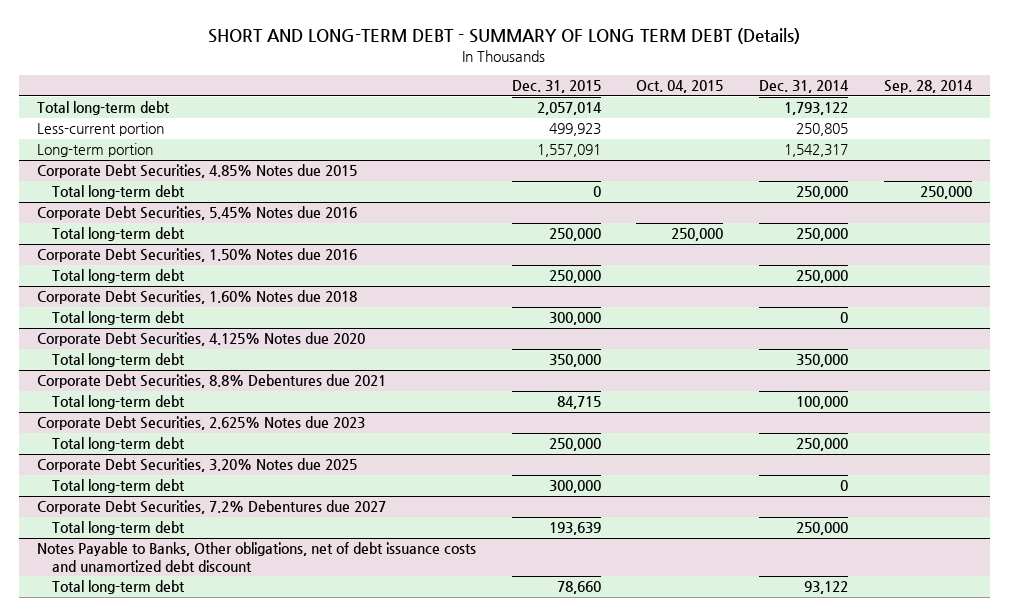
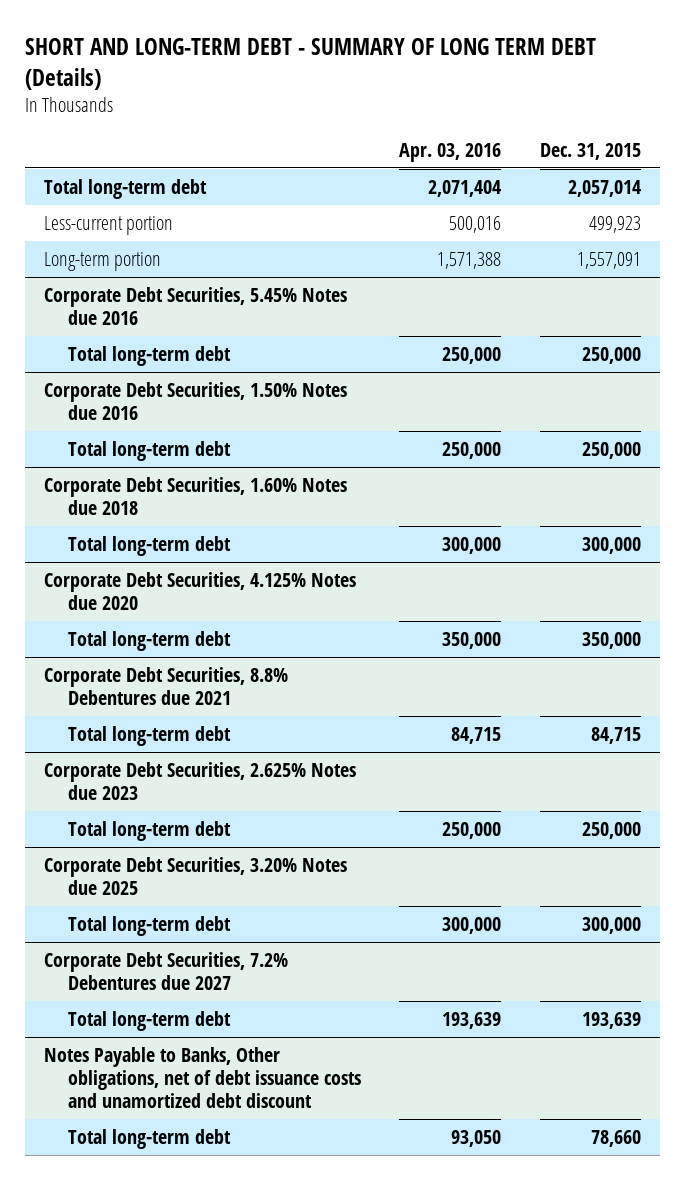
- | Dec. 31, 2015 | Oct. 04, 2015 | Dec. 31, 2014 | Sep. 28, 2014
+ | Apr. 03, 2016 | Dec. 31, 2015
- Corporate Debt Securities, 4.85% Notes due 2015
- Total long-term debt | 0 | | 250,000 | 250,000

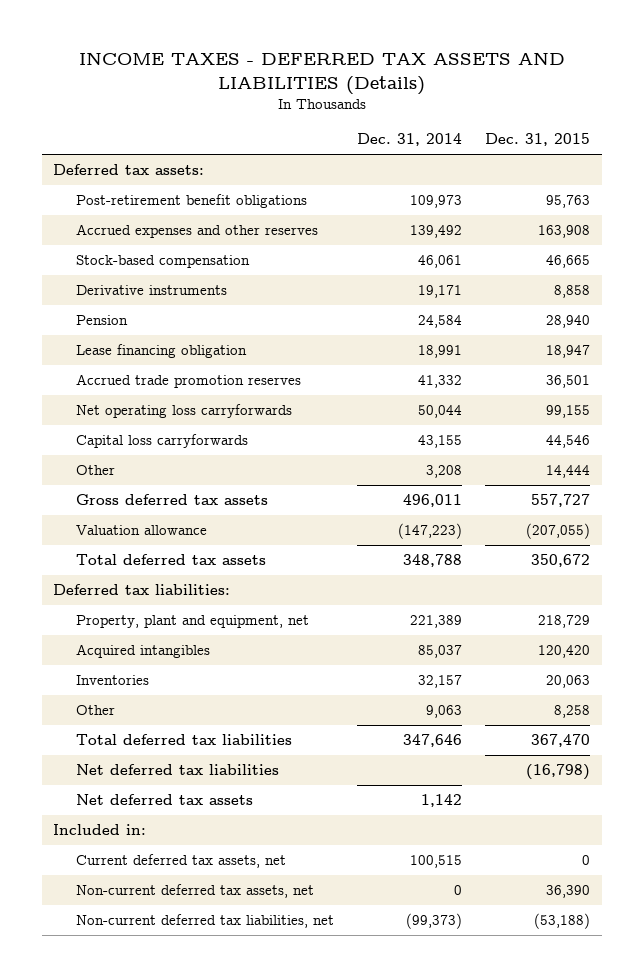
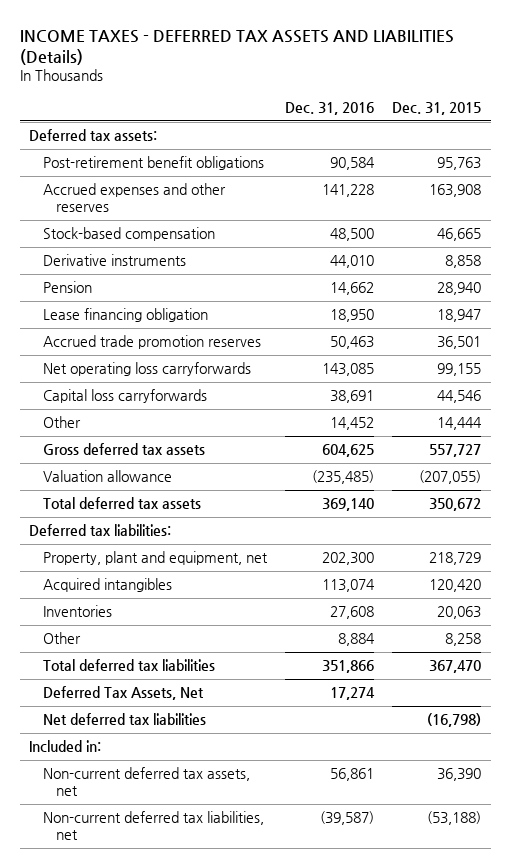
- | Dec. 31, 2014 | Dec. 31, 2015
+ | Dec. 31, 2016 | Dec. 31, 2015
+ Deferred Tax Assets, Net | 17,274 |
- Net deferred tax assets | 1,142 |
- Current deferred tax assets, net | 100,515 | 0

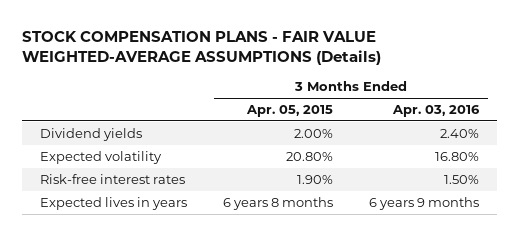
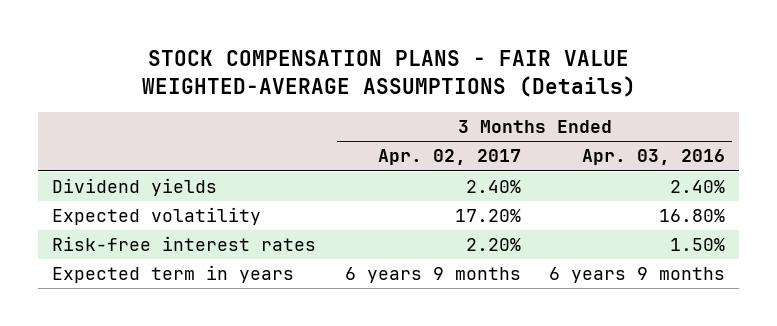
- | 3 Months Ended Apr. 05, 2015 | 3 Months Ended Apr. 03, 2016
+ | 3 Months Ended Apr. 02, 2017 | 3 Months Ended Apr. 03, 2016
- Expected lives in years | 6 years 8 months | 6 years 9 months
+ Expected term in years | 6 years 9 months | 6 years 9 months

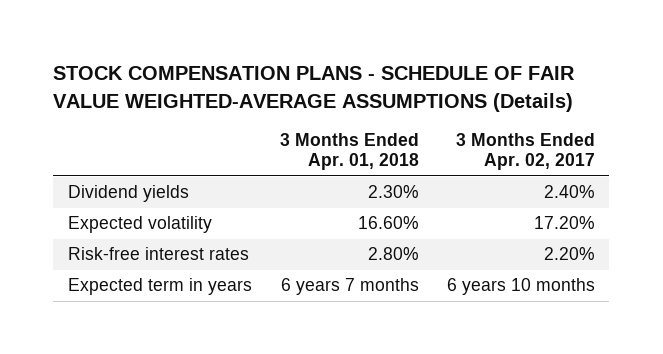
- STOCK COMPENSATION PLANS - FAIR VALUE WEIGHTED-AVERAGE ASSUMPTIONS (Details)
+ STOCK COMPENSATION PLANS - SCHEDULE OF FAIR VALUE WEIGHTED-AVERAGE ASSUMPTIONS (Details)
- | 3 Months Ended Apr. 02, 2017 | 3 Months Ended Apr. 03, 2016
+ | 3 Months Ended Apr. 01, 2018 | 3 Months Ended Apr. 02, 2017
- Expected term in years | 6 years 9 months | 6 years 9 months
+ Expected term in years | 6 years 7 months | 6 years 10 months

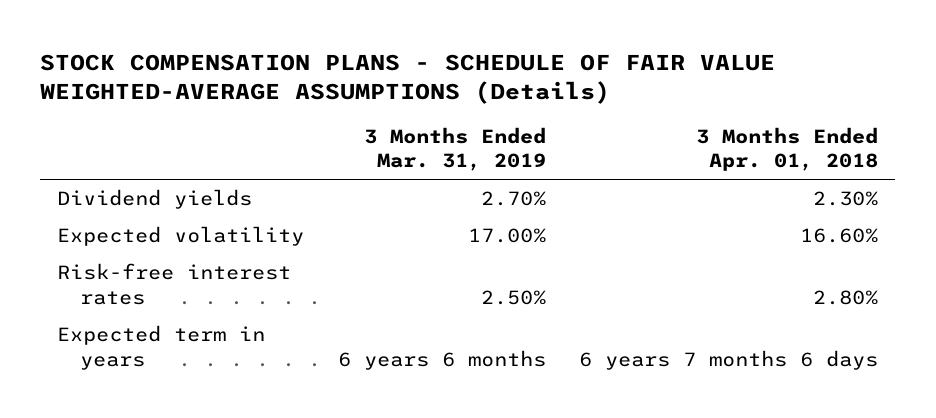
- | 3 Months Ended Apr. 01, 2018 | 3 Months Ended Apr. 02, 2017
+ | 3 Months Ended Mar. 31, 2019 | 3 Months Ended Apr. 01, 2018
- Expected term in years | 6 years 7 months | 6 years 10 months
+ Expected term in years | 6 years 6 months | 6 years 7 months 6 days

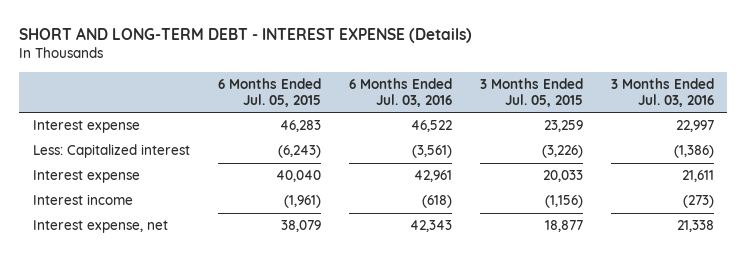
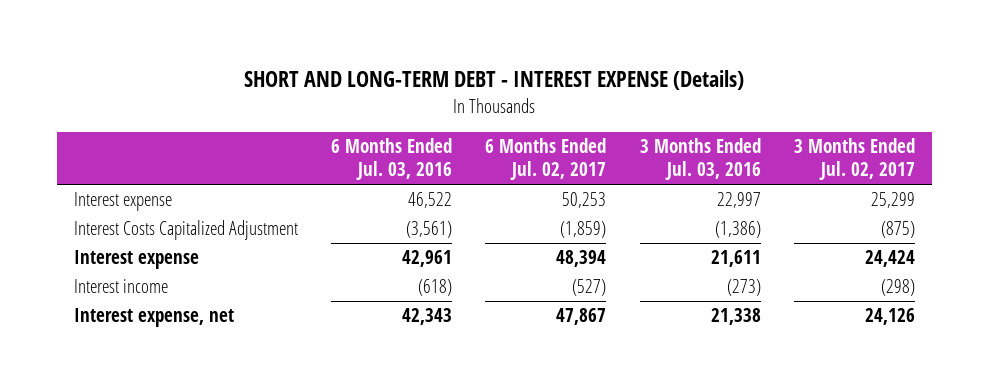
- | 6 Months Ended Jul. 05, 2015 | 6 Months Ended Jul. 03, 2016 | 3 Months Ended Jul. 05, 2015 | 3 Months Ended Jul. 03, 2016
+ | 6 Months Ended Jul. 03, 2016 | 6 Months Ended Jul. 02, 2017 | 3 Months Ended Jul. 03, 2016 | 3 Months Ended Jul. 02, 2017
- Less: Capitalized interest | (6,243) | (3,561) | (3,226) | (1,386)
+ Interest Costs Capitalized Adjustment | (3,561) | (1,859) | (1,386) | (875)

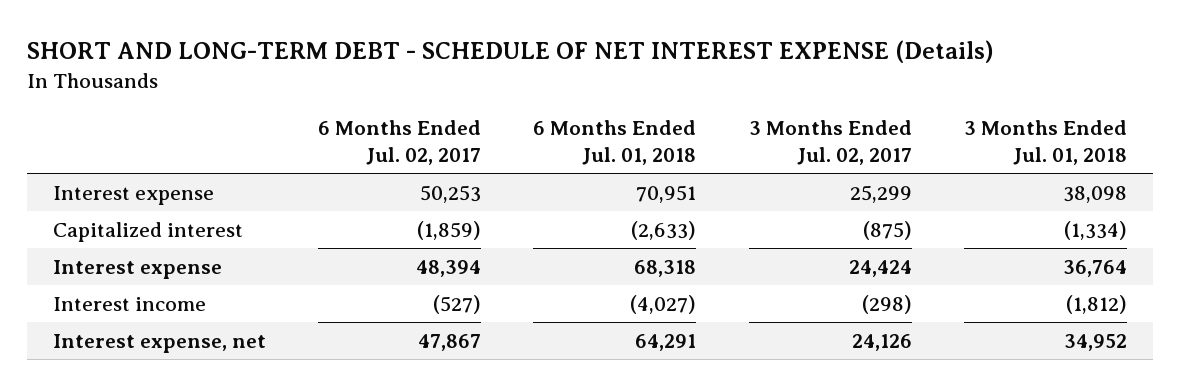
- SHORT AND LONG-TERM DEBT - INTEREST EXPENSE (Details)
+ SHORT AND LONG-TERM DEBT - SCHEDULE OF NET INTEREST EXPENSE (Details)
- | 6 Months Ended Jul. 03, 2016 | 6 Months Ended Jul. 02, 2017 | 3 Months Ended Jul. 03, 2016 | 3 Months Ended Jul. 02, 2017
+ | 6 Months Ended Jul. 02, 2017 | 6 Months Ended Jul. 01, 2018 | 3 Months Ended Jul. 02, 2017 | 3 Months Ended Jul. 01, 2018
- Interest Costs Capitalized Adjustment | (3,561) | (1,859) | (1,386) | (875)
+ Capitalized interest | (1,859) | (2,633) | (875) | (1,334)

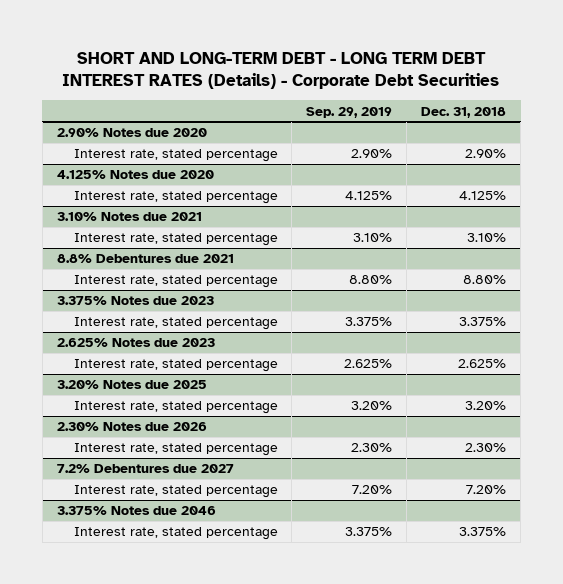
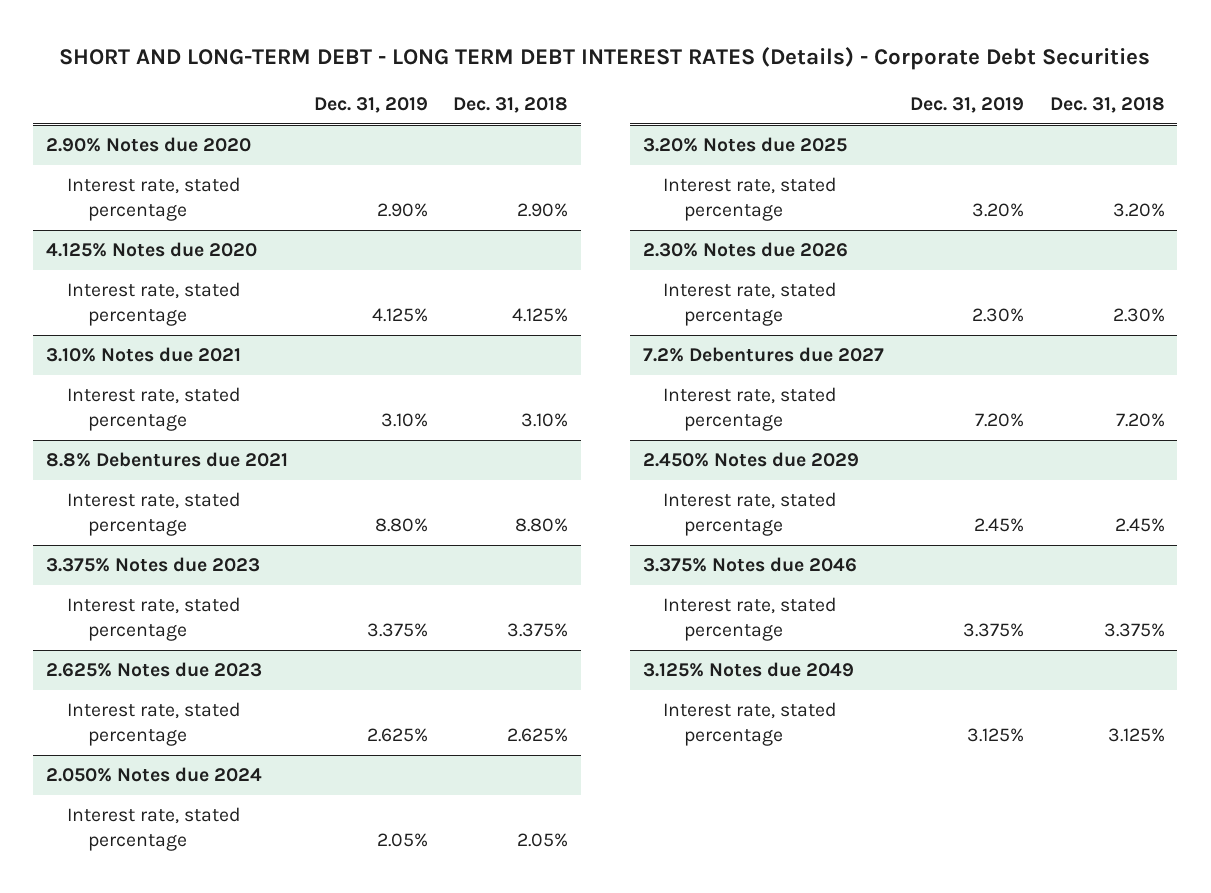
- | Sep. 29, 2019 | Dec. 31, 2018
+ | Dec. 31, 2019 | Dec. 31, 2018
+ 2.050% Notes due 2024
+ Interest rate, stated percentage | 2.05% | 2.05%
+ 2.450% Notes due 2029
+ Interest rate, stated percentage | 2.45% | 2.45%
+ 3.125% Notes due 2049
+ Interest rate, stated percentage | 3.125% | 3.125%

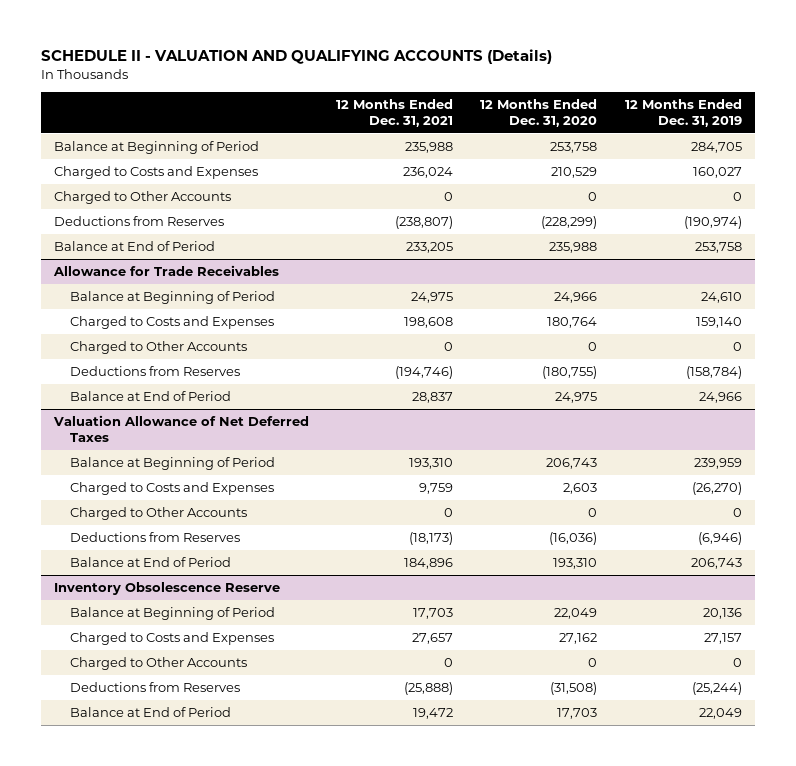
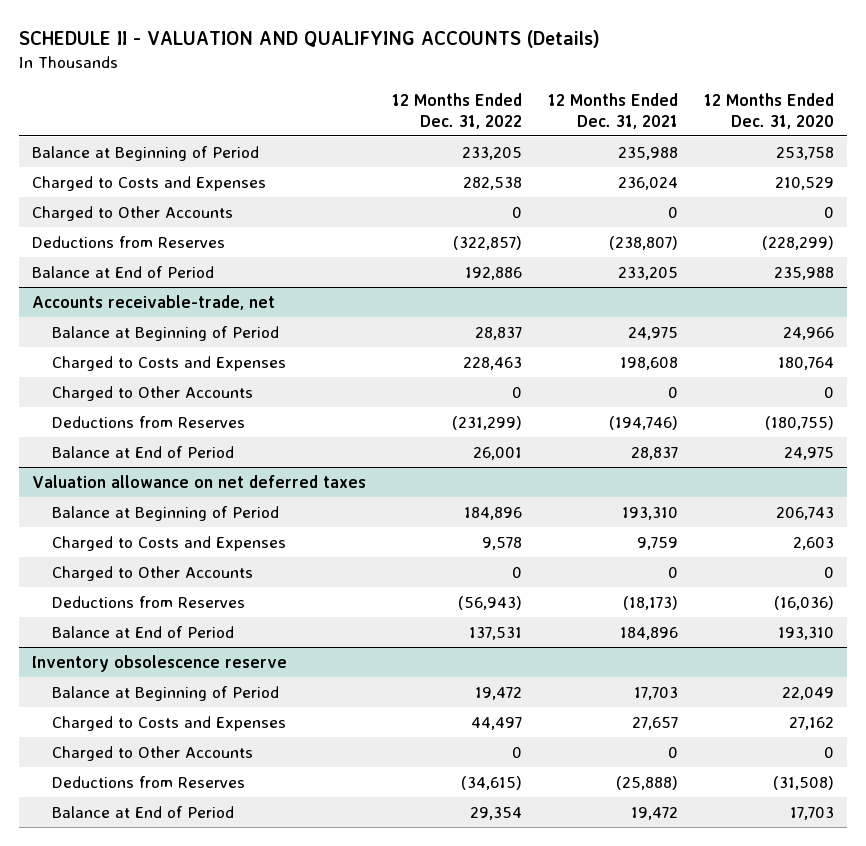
- | 12 Months Ended Dec. 31, 2021 | 12 Months Ended Dec. 31, 2020 | 12 Months Ended Dec. 31, 2019
+ | 12 Months Ended Dec. 31, 2022 | 12 Months Ended Dec. 31, 2021 | 12 Months Ended Dec. 31, 2020
- Allowance for Trade Receivables
+ Accounts receivable-trade, net
- Valuation Allowance of Net Deferred Taxes
+ Valuation allowance on net deferred taxes
- Inventory Obsolescence Reserve
+ Inventory obsolescence reserve

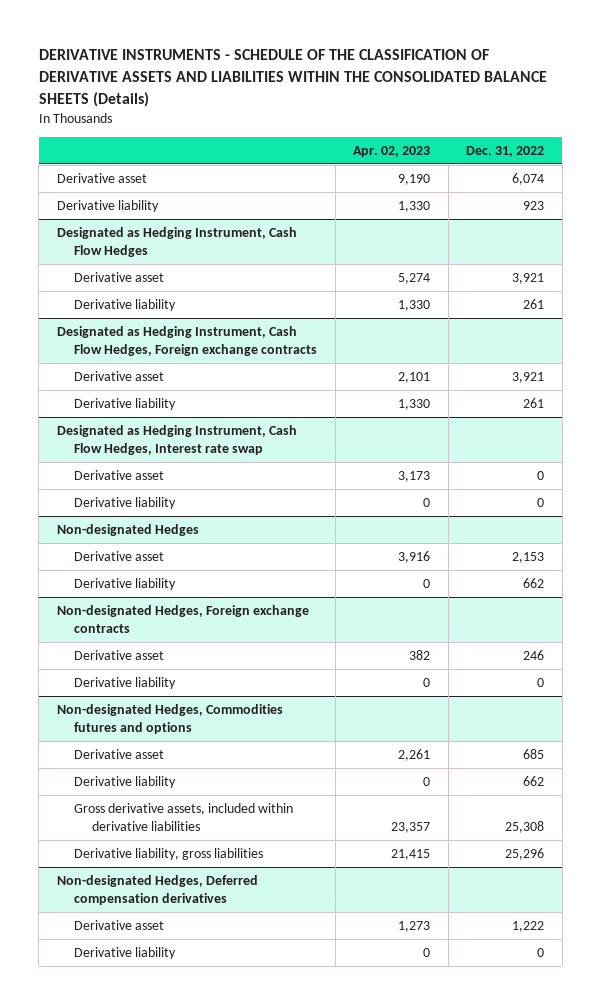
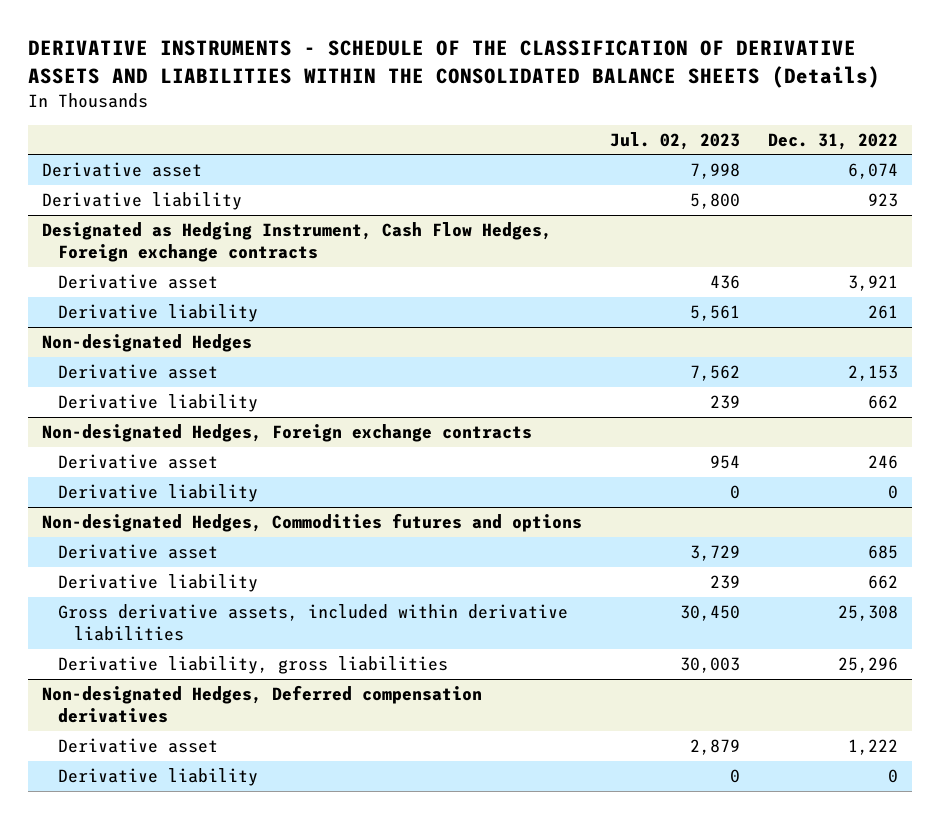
- | Apr. 02, 2023 | Dec. 31, 2022
+ | Jul. 02, 2023 | Dec. 31, 2022
- Designated as Hedging Instrument, Cash Flow Hedges
- Derivative asset | 5,274 | 3,921
- Derivative liability | 1,330 | 261
- Designated as Hedging Instrument, Cash Flow Hedges, Interest rate swap
- Derivative asset | 3,173 | 0
- Derivative liability | 0 | 0

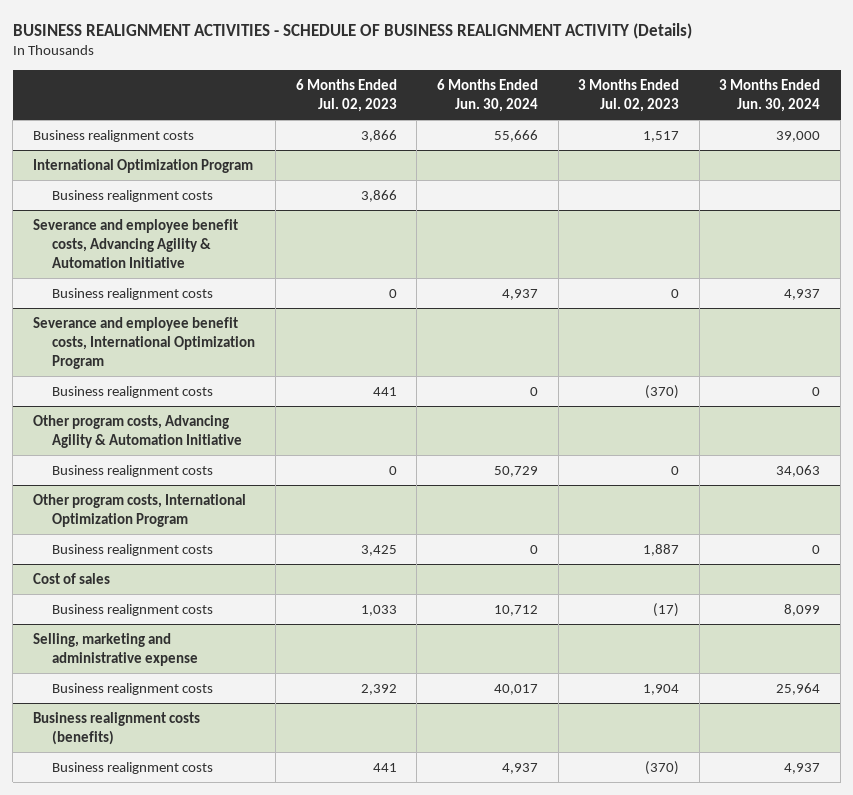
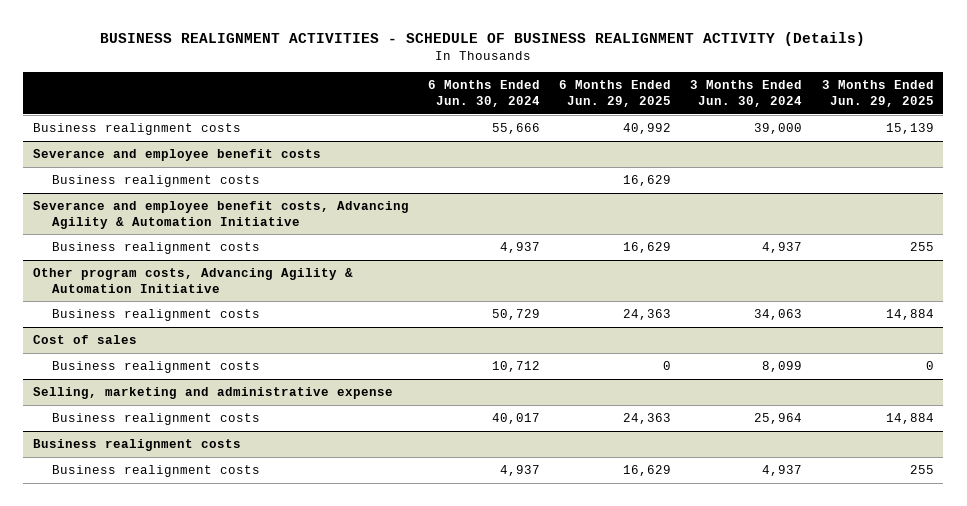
- | 6 Months Ended Jul. 02, 2023 | 6 Months Ended Jun. 30, 2024 | 3 Months Ended Jul. 02, 2023 | 3 Months Ended Jun. 30, 2024
+ | 6 Months Ended Jun. 30, 2024 | 6 Months Ended Jun. 29, 2025 | 3 Months Ended Jun. 30, 2024 | 3 Months Ended Jun. 29, 2025
- International Optimization Program
+ Severance and employee benefit costs
- Severance and employee benefit costs, International Optimization Program
- Business realignment costs | 441 | 0 | (370) | 0
- Other program costs, International Optimization Program
- Business realignment costs | 3,425 | 0 | 1,887 | 0
- Business realignment costs (benefits)
+ Business realignment costs

